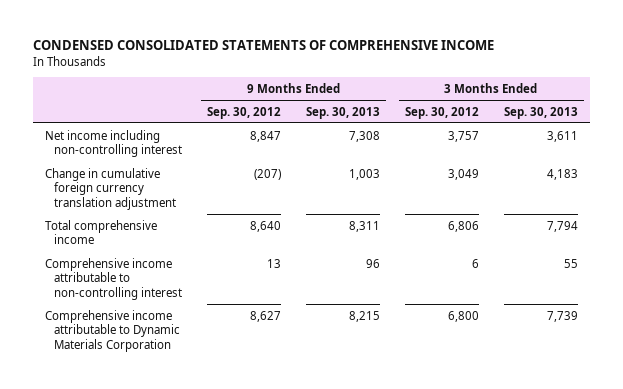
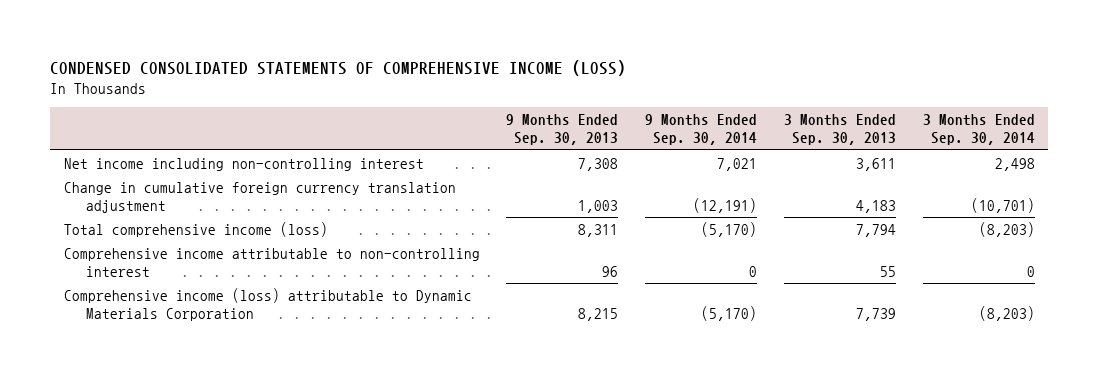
- CONDENSED CONSOLIDATED STATEMENTS OF COMPREHENSIVE INCOME
+ CONDENSED CONSOLIDATED STATEMENTS OF COMPREHENSIVE INCOME (LOSS)
- | 9 Months Ended Sep. 30, 2012 | 9 Months Ended Sep. 30, 2013 | 3 Months Ended Sep. 30, 2012 | 3 Months Ended Sep. 30, 2013
+ | 9 Months Ended Sep. 30, 2013 | 9 Months Ended Sep. 30, 2014 | 3 Months Ended Sep. 30, 2013 | 3 Months Ended Sep. 30, 2014
- Total comprehensive income | 8,640 | 8,311 | 6,806 | 7,794
+ Total comprehensive income (loss) | 8,311 | (5,170) | 7,794 | (8,203)
- Comprehensive income attributable to Dynamic Materials Corporation | 8,627 | 8,215 | 6,800 | 7,739
+ Comprehensive income (loss) attributable to Dynamic Materials Corporation | 8,215 | (5,170) | 7,739 | (8,203)

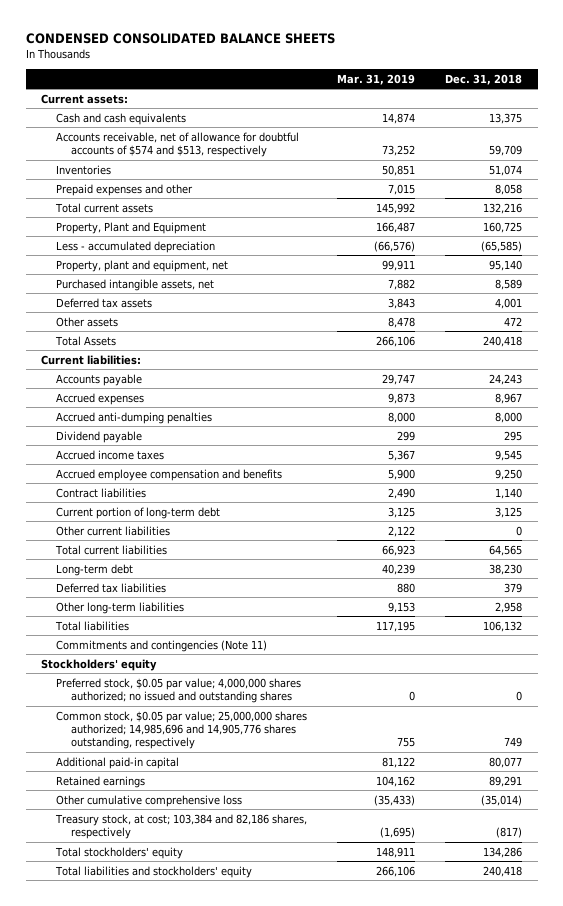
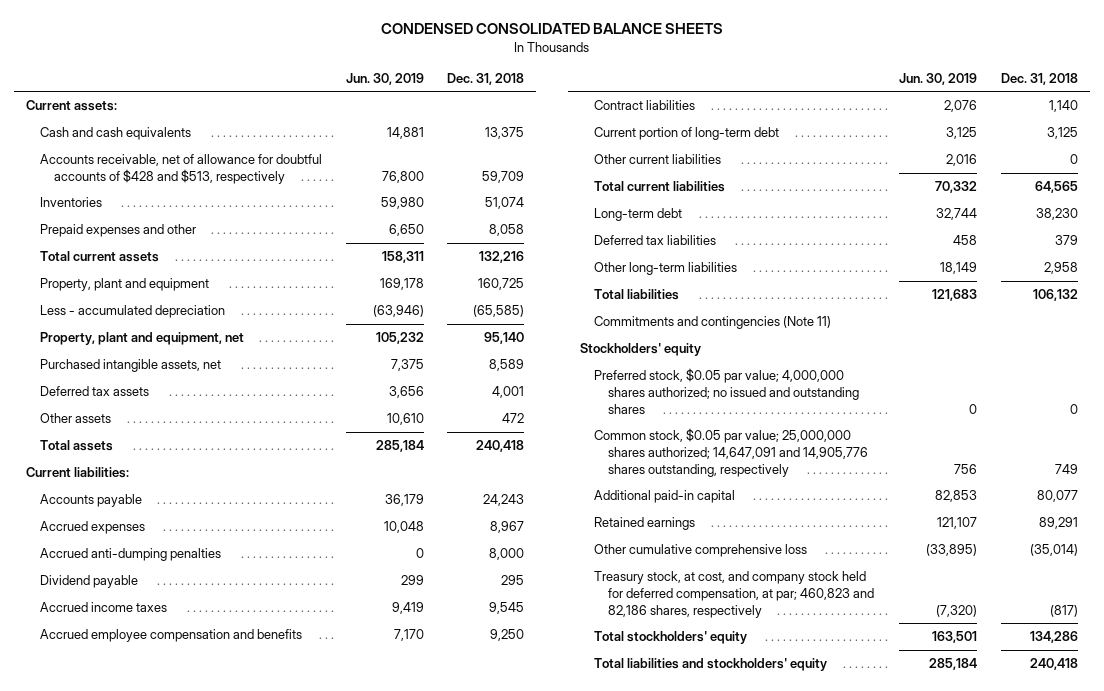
- | Mar. 31, 2019 | Dec. 31, 2018
+ | Jun. 30, 2019 | Dec. 31, 2018
- Accounts receivable, net of allowance for doubtful accounts of $574 and $513, respectively | 73,252 | 59,709
+ Accounts receivable, net of allowance for doubtful accounts of $428 and $513, respectively | 76,800 | 59,709
- Property, Plant and Equipment | 166,487 | 160,725
+ Property, plant and equipment | 169,178 | 160,725
- Total Assets | 266,106 | 240,418
+ Total assets | 285,184 | 240,418
- Common stock, $0.05 par value; 25,000,000 shares authorized; 14,985,696 and 14,905,776 shares outstanding, respectively | 755 | 749
+ Common stock, $0.05 par value; 25,000,000 shares authorized; 14,647,091 and 14,905,776 shares outstanding, respectively | 756 | 749
- Treasury stock, at cost; 103,384 and 82,186 shares, respectively | (1,695) | (817)
+ Treasury stock, at cost, and company stock held for deferred compensation, at par; 460,823 and 82,186 shares, respectively | (7,320) | (817)

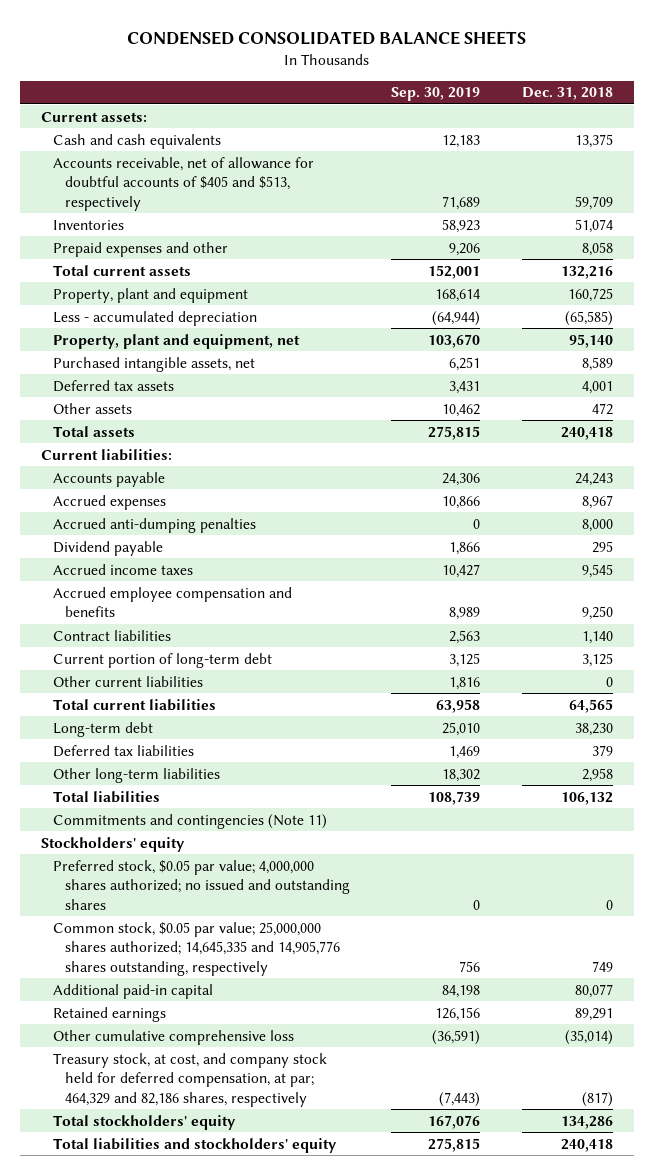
- | Jun. 30, 2019 | Dec. 31, 2018
+ | Sep. 30, 2019 | Dec. 31, 2018
- Accounts receivable, net of allowance for doubtful accounts of $428 and $513, respectively | 76,800 | 59,709
+ Accounts receivable, net of allowance for doubtful accounts of $405 and $513, respectively | 71,689 | 59,709
- Common stock, $0.05 par value; 25,000,000 shares authorized; 14,647,091 and 14,905,776 shares outstanding, respectively | 756 | 749
+ Common stock, $0.05 par value; 25,000,000 shares authorized; 14,645,335 and 14,905,776 shares outstanding, respectively | 756 | 749
- Treasury stock, at cost, and company stock held for deferred compensation, at par; 460,823 and 82,186 shares, respectively | (7,320) | (817)
+ Treasury stock, at cost, and company stock held for deferred compensation, at par; 464,329 and 82,186 shares, respectively | (7,443) | (817)

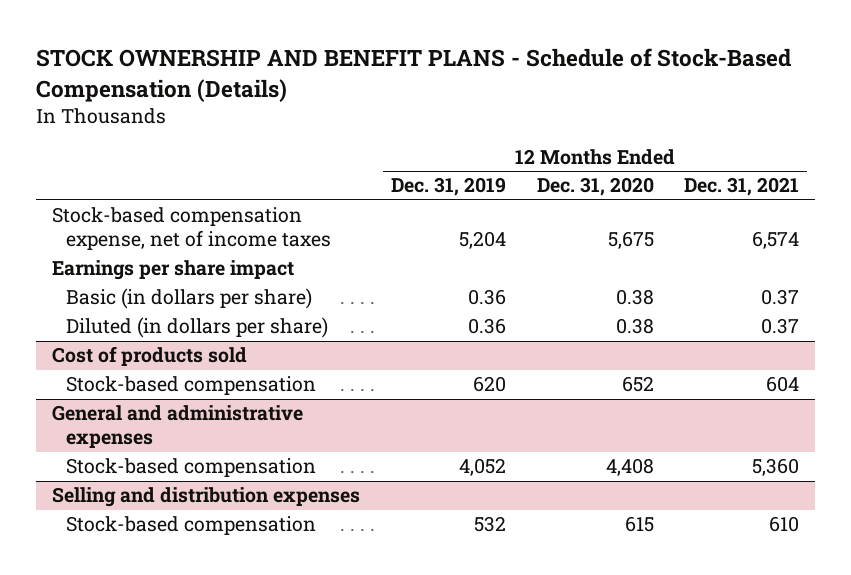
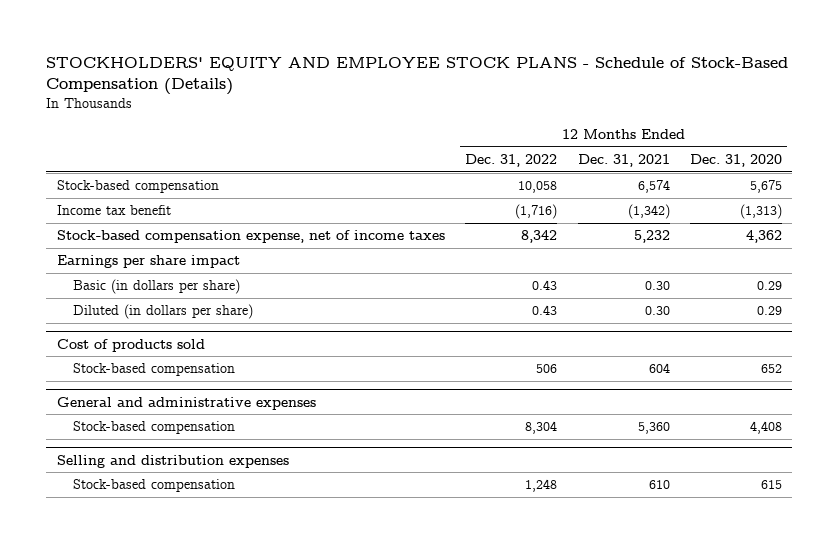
- STOCK OWNERSHIP AND BENEFIT PLANS - Schedule of Stock-Based Compensation (Details)
+ STOCKHOLDERS' EQUITY AND EMPLOYEE STOCK PLANS - Schedule of Stock-Based Compensation (Details)
- | 12 Months Ended Dec. 31, 2019 | 12 Months Ended Dec. 31, 2020 | 12 Months Ended Dec. 31, 2021
+ | 12 Months Ended Dec. 31, 2022 | 12 Months Ended Dec. 31, 2021 | 12 Months Ended Dec. 31, 2020
- Stock-based compensation expense, net of income taxes | 5,204 | 5,675 | 6,574
+ Stock-based compensation | 10,058 | 6,574 | 5,675
+ Income tax benefit | (1,716) | (1,342) | (1,313)
+ Stock-based compensation expense, net of income taxes | 8,342 | 5,232 | 4,362
- Basic (in dollars per share) | 0.36 | 0.38 | 0.37
- Diluted (in dollars per share) | 0.36 | 0.38 | 0.37
+ Basic (in dollars per share) | 0.43 | 0.30 | 0.29
+ Diluted (in dollars per share) | 0.43 | 0.30 | 0.29

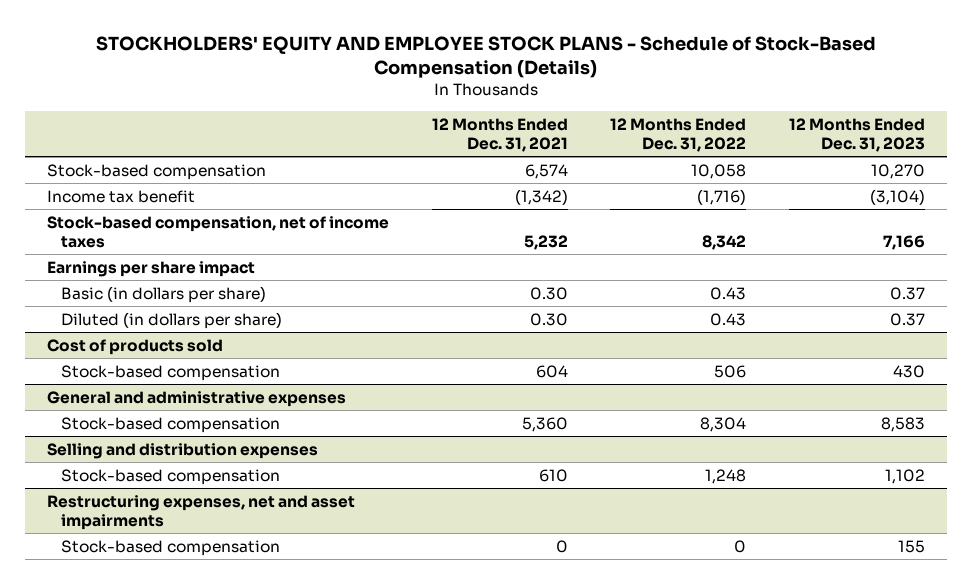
- | 12 Months Ended Dec. 31, 2022 | 12 Months Ended Dec. 31, 2021 | 12 Months Ended Dec. 31, 2020
+ | 12 Months Ended Dec. 31, 2021 | 12 Months Ended Dec. 31, 2022 | 12 Months Ended Dec. 31, 2023
- Stock-based compensation expense, net of income taxes | 8,342 | 5,232 | 4,362
+ Stock-based compensation, net of income taxes | 5,232 | 8,342 | 7,166
+ Restructuring expenses, net and asset impairments
+ Stock-based compensation | 0 | 0 | 155

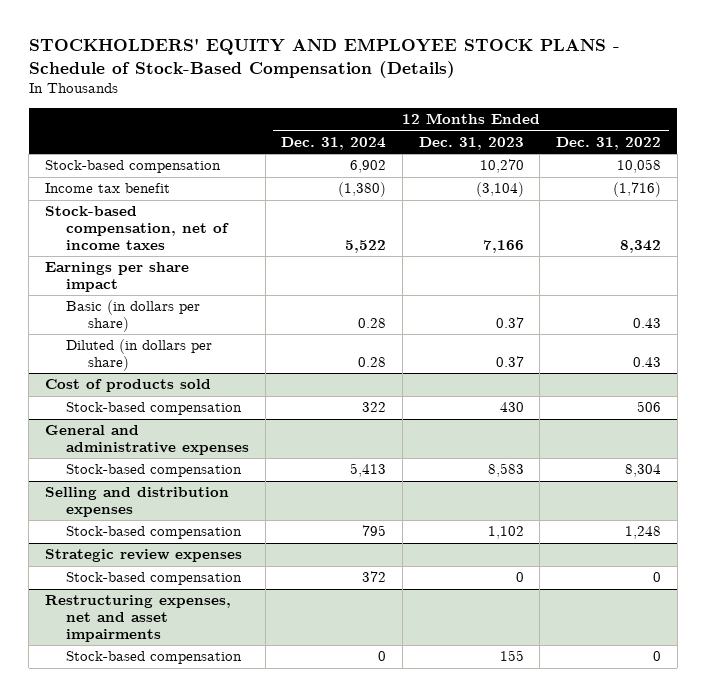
- | 12 Months Ended Dec. 31, 2021 | 12 Months Ended Dec. 31, 2022 | 12 Months Ended Dec. 31, 2023
+ | 12 Months Ended Dec. 31, 2024 | 12 Months Ended Dec. 31, 2023 | 12 Months Ended Dec. 31, 2022
+ Strategic review expenses
+ Stock-based compensation | 372 | 0 | 0

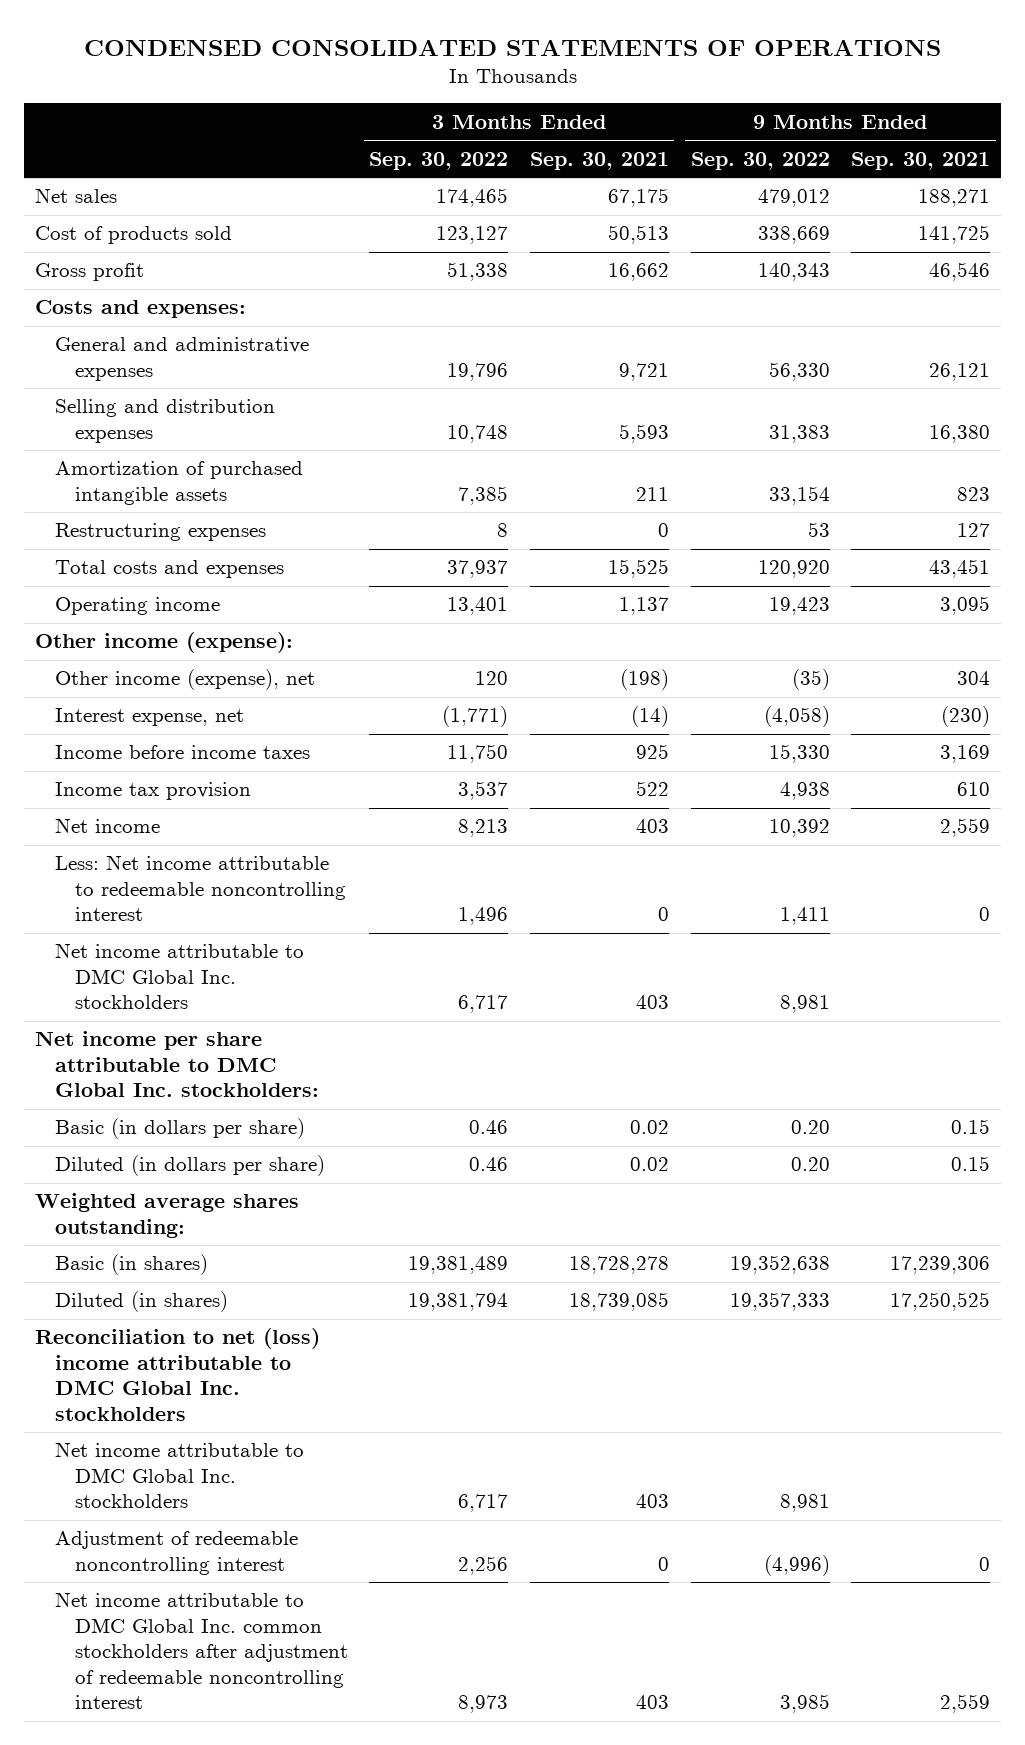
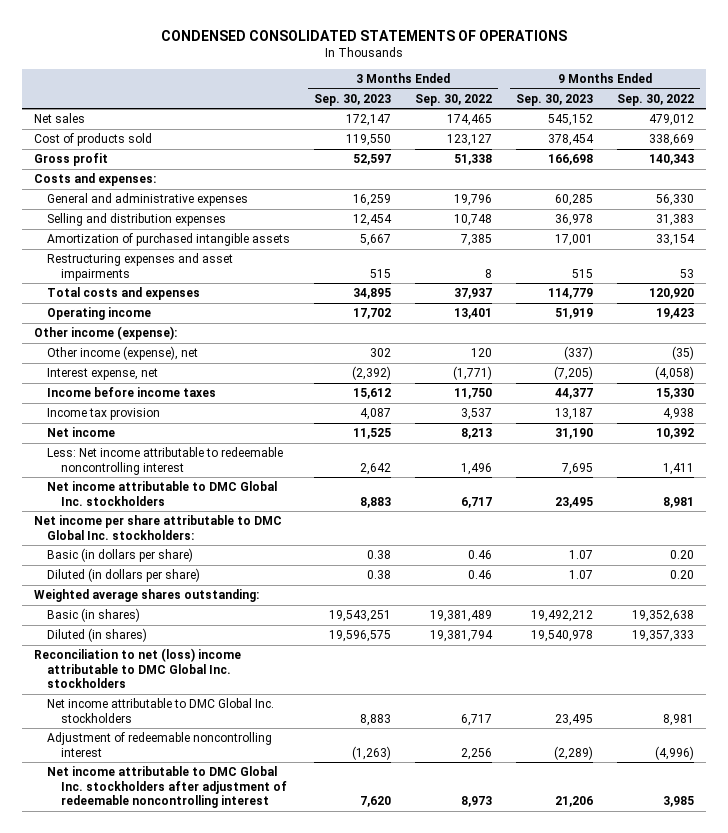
- | 3 Months Ended Sep. 30, 2022 | 3 Months Ended Sep. 30, 2021 | 9 Months Ended Sep. 30, 2022 | 9 Months Ended Sep. 30, 2021
+ | 3 Months Ended Sep. 30, 2023 | 3 Months Ended Sep. 30, 2022 | 9 Months Ended Sep. 30, 2023 | 9 Months Ended Sep. 30, 2022
- Restructuring expenses | 8 | 0 | 53 | 127
+ Restructuring expenses and asset impairments | 515 | 8 | 515 | 53
- Net income attributable to DMC Global Inc. common stockholders after adjustment of redeemable noncontrolling interest | 8,973 | 403 | 3,985 | 2,559
+ Net income attributable to DMC Global Inc. stockholders after adjustment of redeemable noncontrolling interest | 7,620 | 8,973 | 21,206 | 3,985

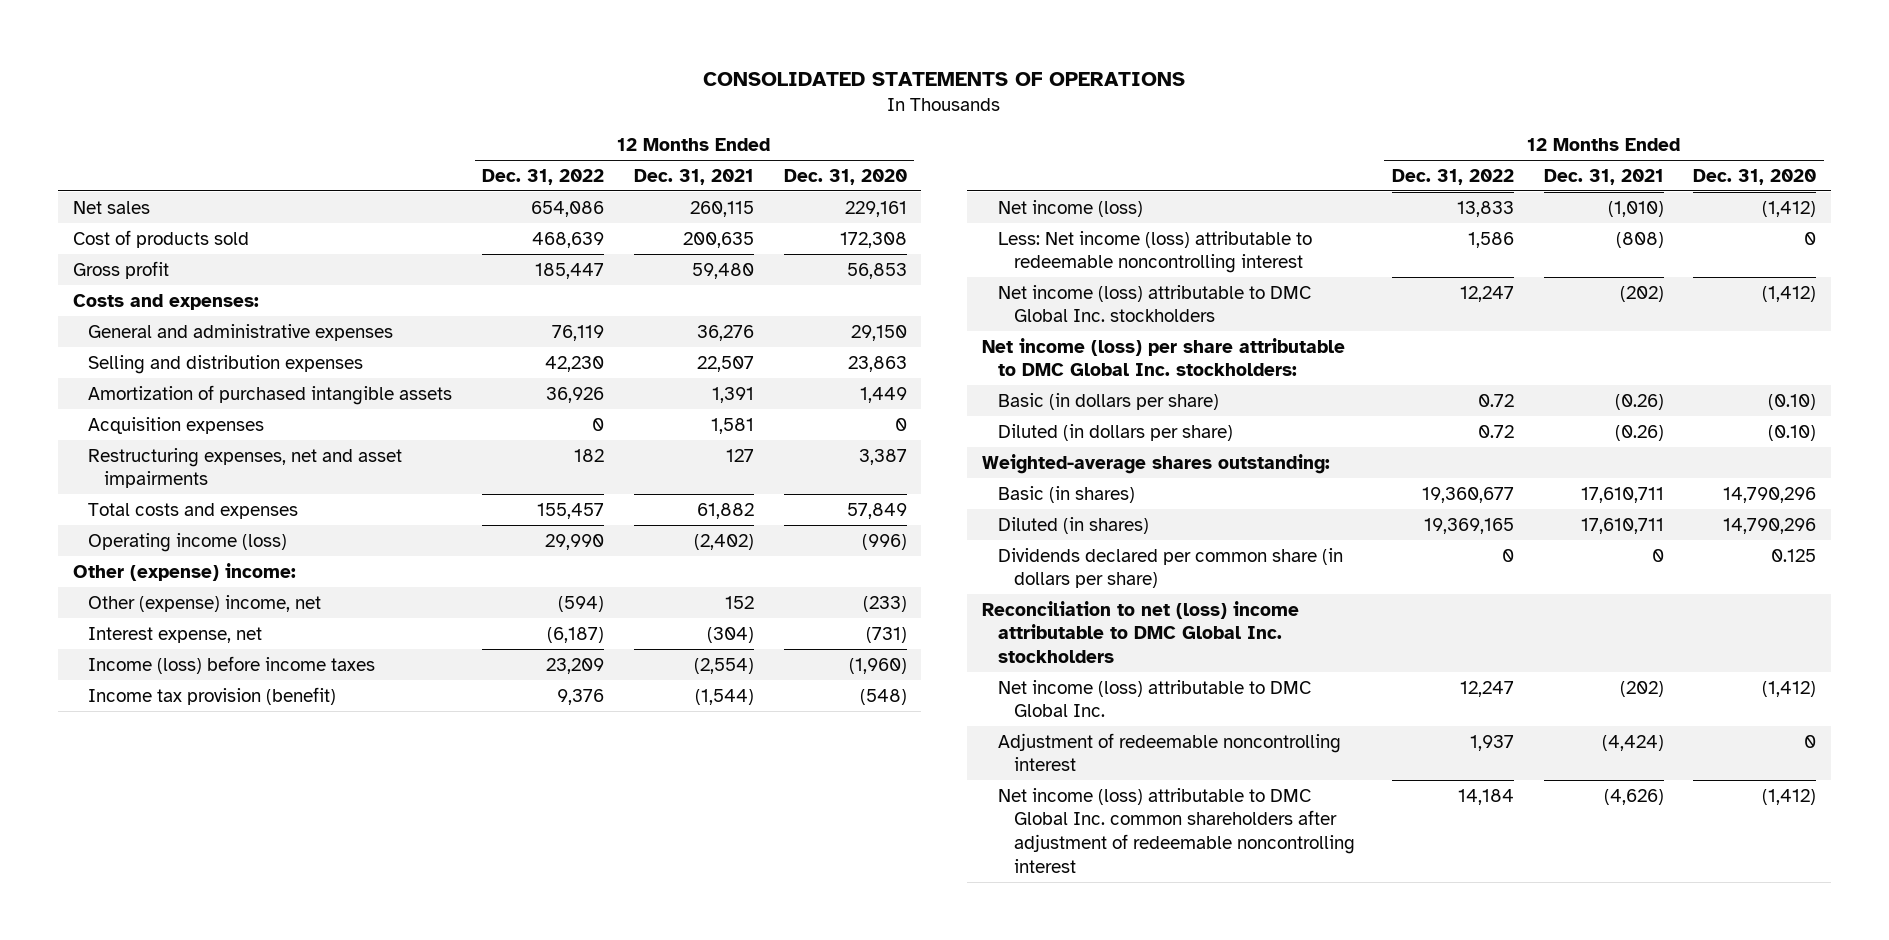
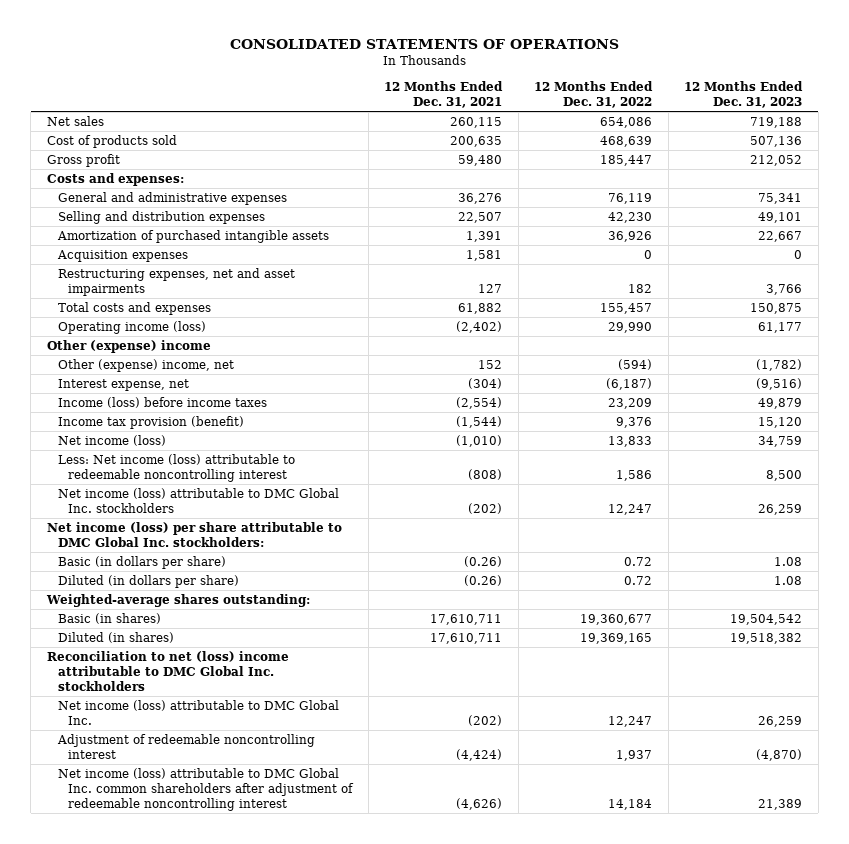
- | 12 Months Ended Dec. 31, 2022 | 12 Months Ended Dec. 31, 2021 | 12 Months Ended Dec. 31, 2020
+ | 12 Months Ended Dec. 31, 2021 | 12 Months Ended Dec. 31, 2022 | 12 Months Ended Dec. 31, 2023
- Other (expense) income:
+ Other (expense) income
- Dividends declared per common share (in dollars per share) | 0 | 0 | 0.125

